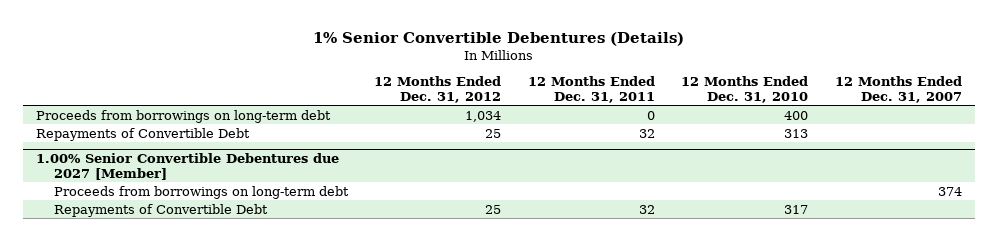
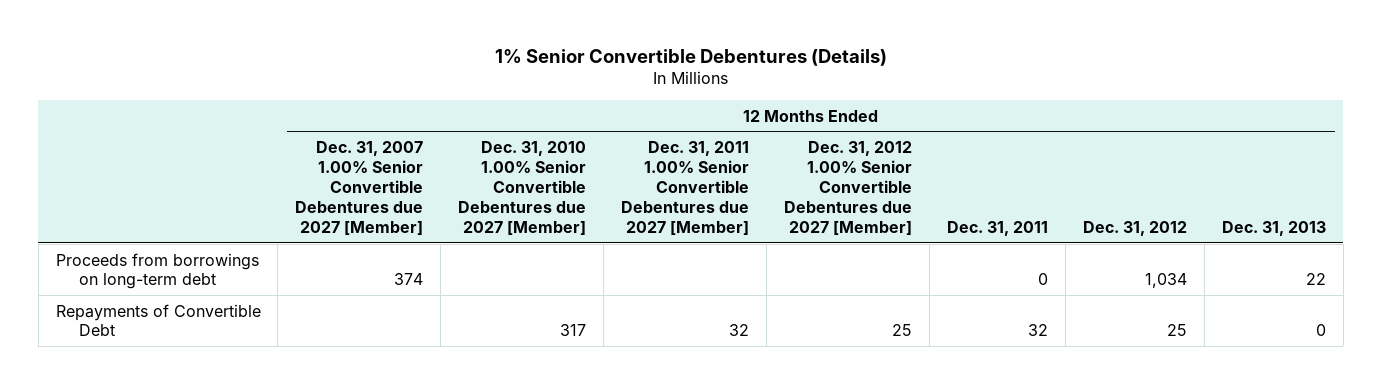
- | 12 Months Ended Dec. 31, 2012 | 12 Months Ended Dec. 31, 2011 | 12 Months Ended Dec. 31, 2010 | 12 Months Ended Dec. 31, 2007
+ | 12 Months Ended Dec. 31, 2007 1.00% Senior Convertible Debentures due 2027 [Member] | 12 Months Ended Dec. 31, 2010 1.00% Senior Convertible Debentures due 2027 [Member] | 12 Months Ended Dec. 31, 2011 1.00% Senior Convertible Debentures due 2027 [Member] | 12 Months Ended Dec. 31, 2012 1.00% Senior Convertible Debentures due 2027 [Member] | 12 Months Ended Dec. 31, 2011 | 12 Months Ended Dec. 31, 2012 | 12 Months Ended Dec. 31, 2013
- 1.00% Senior Convertible Debentures due 2027 [Member]
- Proceeds from borrowings on long-term debt | | | | 374
- Repayments of Convertible Debt | 25 | 32 | 317 |

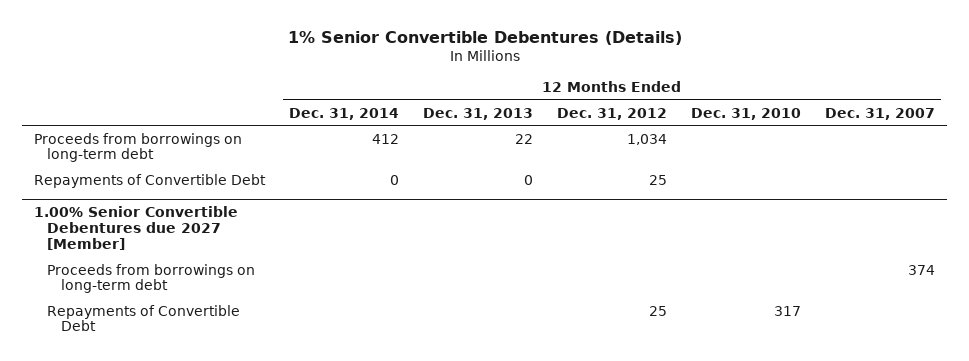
- | 12 Months Ended Dec. 31, 2007 1.00% Senior Convertible Debentures due 2027 [Member] | 12 Months Ended Dec. 31, 2010 1.00% Senior Convertible Debentures due 2027 [Member] | 12 Months Ended Dec. 31, 2011 1.00% Senior Convertible Debentures due 2027 [Member] | 12 Months Ended Dec. 31, 2012 1.00% Senior Convertible Debentures due 2027 [Member] | 12 Months Ended Dec. 31, 2011 | 12 Months Ended Dec. 31, 2012 | 12 Months Ended Dec. 31, 2013
+ | 12 Months Ended Dec. 31, 2014 | 12 Months Ended Dec. 31, 2013 | 12 Months Ended Dec. 31, 2012 | 12 Months Ended Dec. 31, 2010 | 12 Months Ended Dec. 31, 2007
+ 1.00% Senior Convertible Debentures due 2027 [Member]
+ Proceeds from borrowings on long-term debt | | | | | 374
+ Repayments of Convertible Debt | | | 25 | 317 |

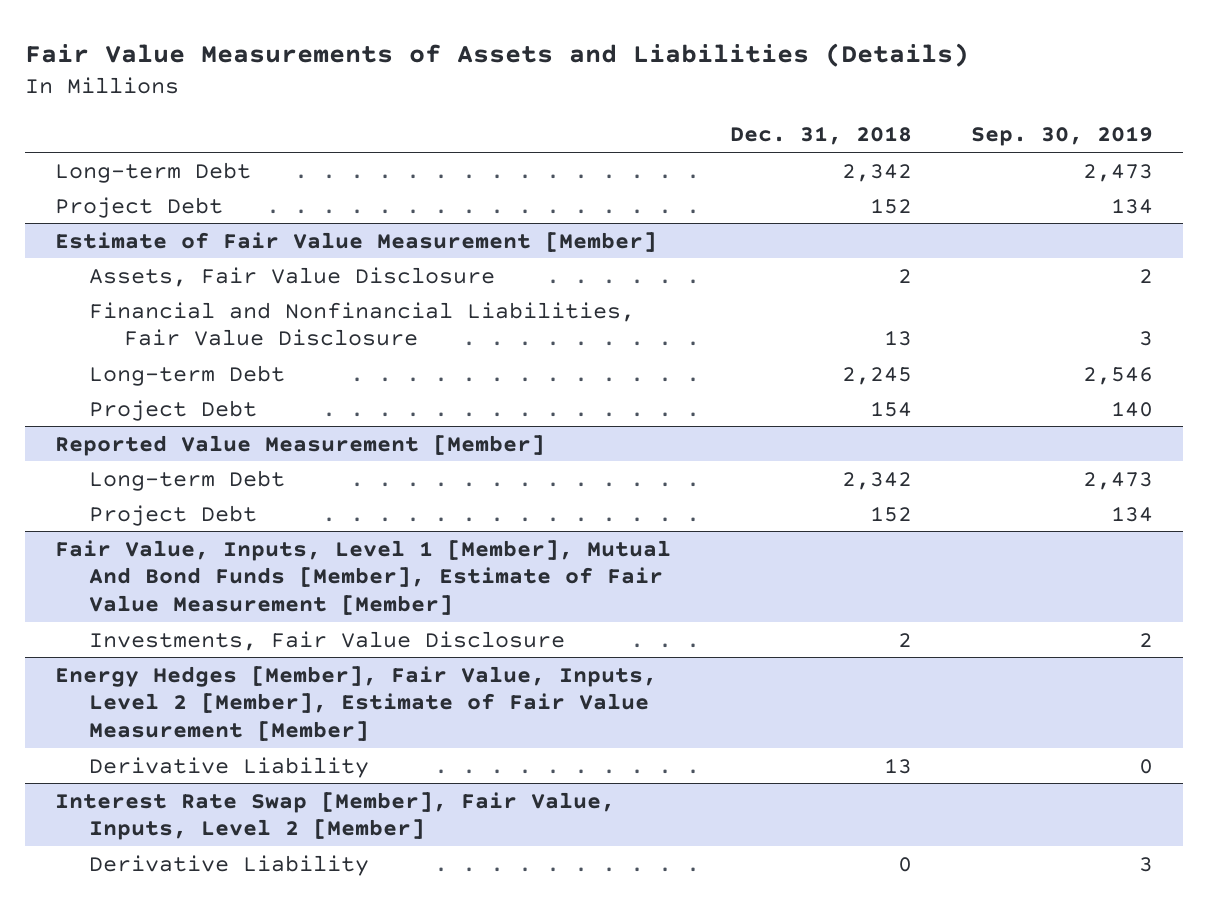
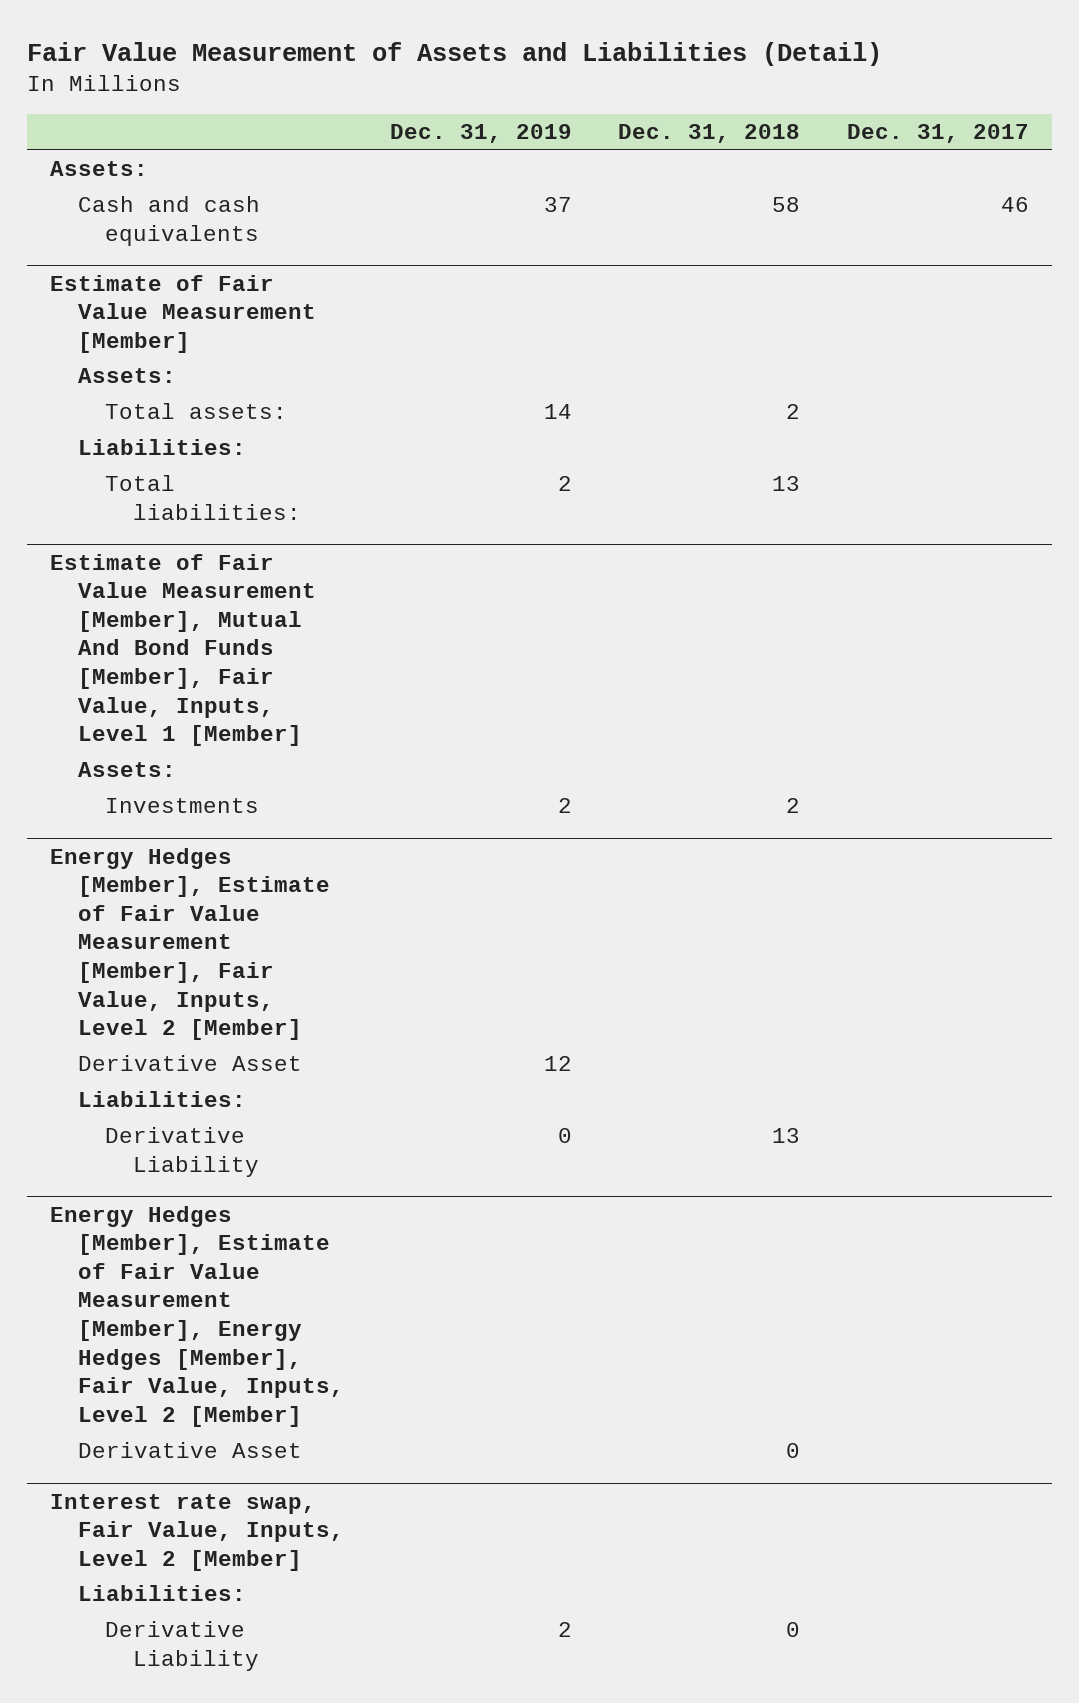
- Fair Value Measurements of Assets and Liabilities (Details)
+ Fair Value Measurement of Assets and Liabilities (Detail)
- | Dec. 31, 2018 | Sep. 30, 2019
+ | Dec. 31, 2019 | Dec. 31, 2018 | Dec. 31, 2017
- Long-term Debt | 2,342 | 2,473
- Project Debt | 152 | 134
+ Assets:
+ Cash and cash equivalents | 37 | 58 | 46
@ Estimate of Fair Value Measurement [Member]
- Assets, Fair Value Disclosure | 2 | 2
- Financial and Nonfinancial Liabilities, Fair Value Disclosure | 13 | 3
- Long-term Debt | 2,245 | 2,546
- Project Debt | 154 | 140
- Reported Value Measurement [Member]
- Long-term Debt | 2,342 | 2,473
- Project Debt | 152 | 134
- Fair Value, Inputs, Level 1 [Member], Mutual And Bond Funds [Member], Estimate of Fair Value Measurement [Member]
- Investments, Fair Value Disclosure | 2 | 2
- Energy Hedges [Member], Fair Value, Inputs, Level 2 [Member], Estimate of Fair Value Measurement [Member]
@ Estimate of Fair Value Measurement [Member]
+ Assets:
+ Total assets: | 14 | 2 |
+ Liabilities:
+ Total liabilities: | 2 | 13 |
+ Estimate of Fair Value Measurement [Member], Mutual And Bond Funds [Member], Fair Value, Inputs, Level 1 [Member]
+ Assets:
+ Investments | 2 | 2 |
+ Energy Hedges [Member], Estimate of Fair Value Measurement [Member], Fair Value, Inputs, Level 2 [Member]
+ Derivative Asset | 12 | |
+ Liabilities:
- Interest Rate Swap [Member], Fair Value, Inputs, Level 2 [Member]
+ Energy Hedges [Member], Estimate of Fair Value Measurement [Member], Energy Hedges [Member], Fair Value, Inputs, Level 2 [Member]
+ Derivative Asset | | 0 |
+ Interest rate swap, Fair Value, Inputs, Level 2 [Member]
+ Liabilities:

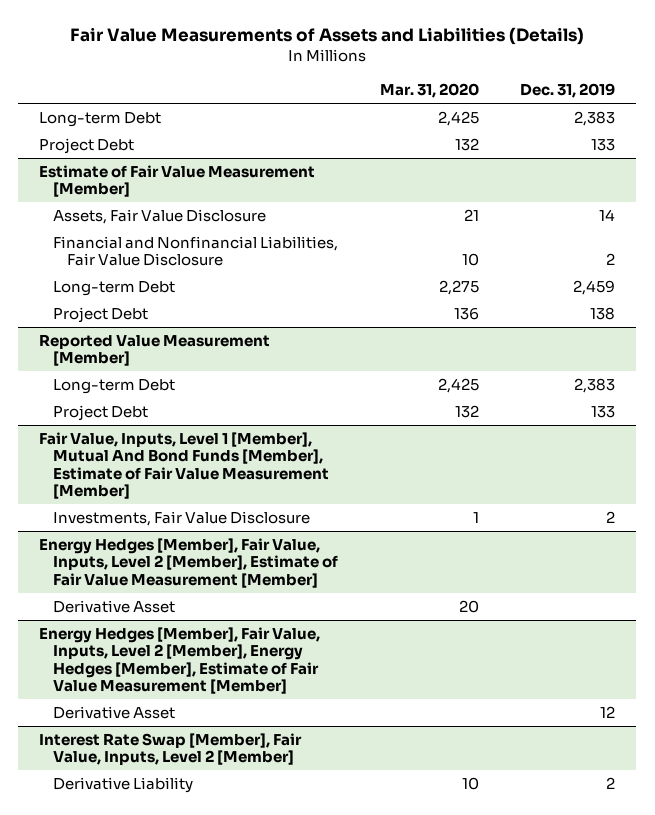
- Fair Value Measurement of Assets and Liabilities (Detail)
+ Fair Value Measurements of Assets and Liabilities (Details)
- | Dec. 31, 2019 | Dec. 31, 2018 | Dec. 31, 2017
+ | Mar. 31, 2020 | Dec. 31, 2019
- Assets:
- Cash and cash equivalents | 37 | 58 | 46
+ Long-term Debt | 2,425 | 2,383
+ Project Debt | 132 | 133
@ Estimate of Fair Value Measurement [Member]
- Assets:
- Total assets: | 14 | 2 |
- Liabilities:
- Total liabilities: | 2 | 13 |
- Estimate of Fair Value Measurement [Member], Mutual And Bond Funds [Member], Fair Value, Inputs, Level 1 [Member]
- Assets:
- Investments | 2 | 2 |
- Energy Hedges [Member], Estimate of Fair Value Measurement [Member], Fair Value, Inputs, Level 2 [Member]
- Derivative Asset | 12 | |
- Liabilities:
- Derivative Liability | 0 | 13 |
- Energy Hedges [Member], Estimate of Fair Value Measurement [Member], Energy Hedges [Member], Fair Value, Inputs, Level 2 [Member]
@ Estimate of Fair Value Measurement [Member]
+ Assets, Fair Value Disclosure | 21 | 14
+ Financial and Nonfinancial Liabilities, Fair Value Disclosure | 10 | 2
+ Long-term Debt | 2,275 | 2,459
+ Project Debt | 136 | 138
+ Reported Value Measurement [Member]
+ Long-term Debt | 2,425 | 2,383
+ Project Debt | 132 | 133
+ Fair Value, Inputs, Level 1 [Member], Mutual And Bond Funds [Member], Estimate of Fair Value Measurement [Member]
+ Investments, Fair Value Disclosure | 1 | 2
+ Energy Hedges [Member], Fair Value, Inputs, Level 2 [Member], Estimate of Fair Value Measurement [Member]
- Interest rate swap, Fair Value, Inputs, Level 2 [Member]
- Liabilities:
+ Energy Hedges [Member], Fair Value, Inputs, Level 2 [Member], Energy Hedges [Member], Estimate of Fair Value Measurement [Member]
+ Derivative Asset | | 12
+ Interest Rate Swap [Member], Fair Value, Inputs, Level 2 [Member]

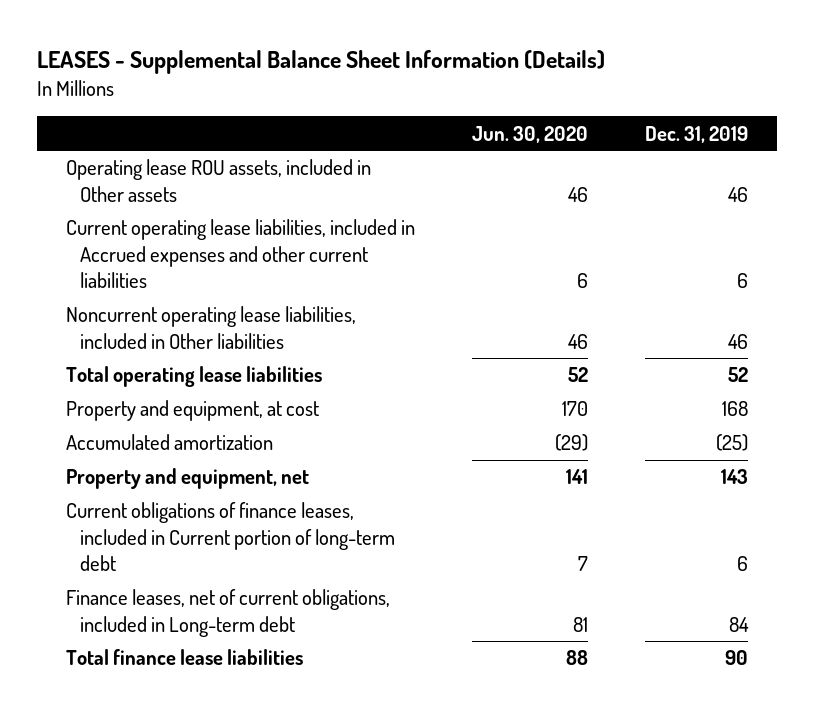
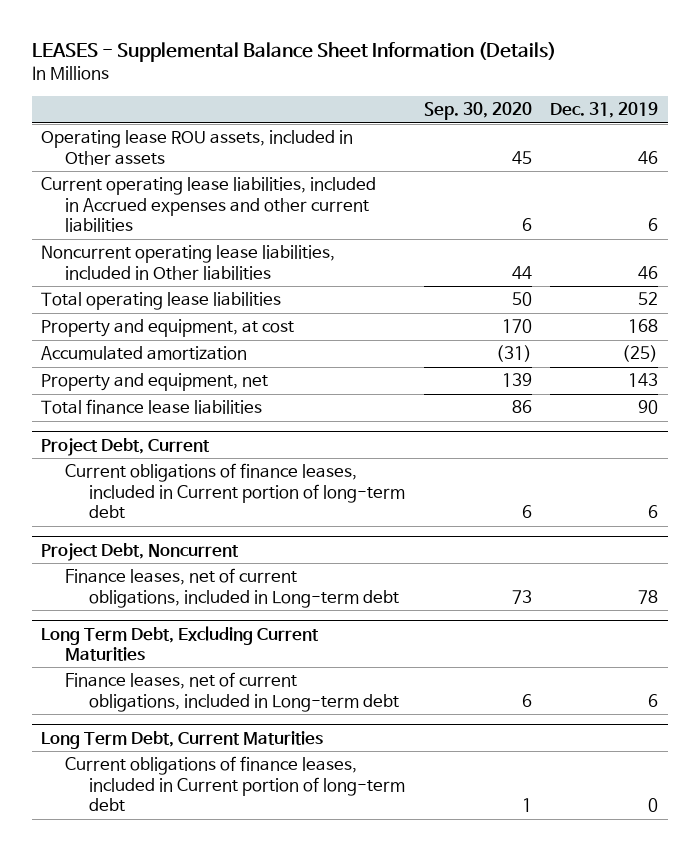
- | Jun. 30, 2020 | Dec. 31, 2019
+ | Sep. 30, 2020 | Dec. 31, 2019
- Current obligations of finance leases, included in Current portion of long-term debt | 7 | 6
- Finance leases, net of current obligations, included in Long-term debt | 81 | 84
+ Project Debt, Current
+ Current obligations of finance leases, included in Current portion of long-term debt | 6 | 6
+ Project Debt, Noncurrent
+ Finance leases, net of current obligations, included in Long-term debt | 73 | 78
+ Long Term Debt, Excluding Current Maturities
+ Finance leases, net of current obligations, included in Long-term debt | 6 | 6
+ Long Term Debt, Current Maturities
+ Current obligations of finance leases, included in Current portion of long-term debt | 1 | 0

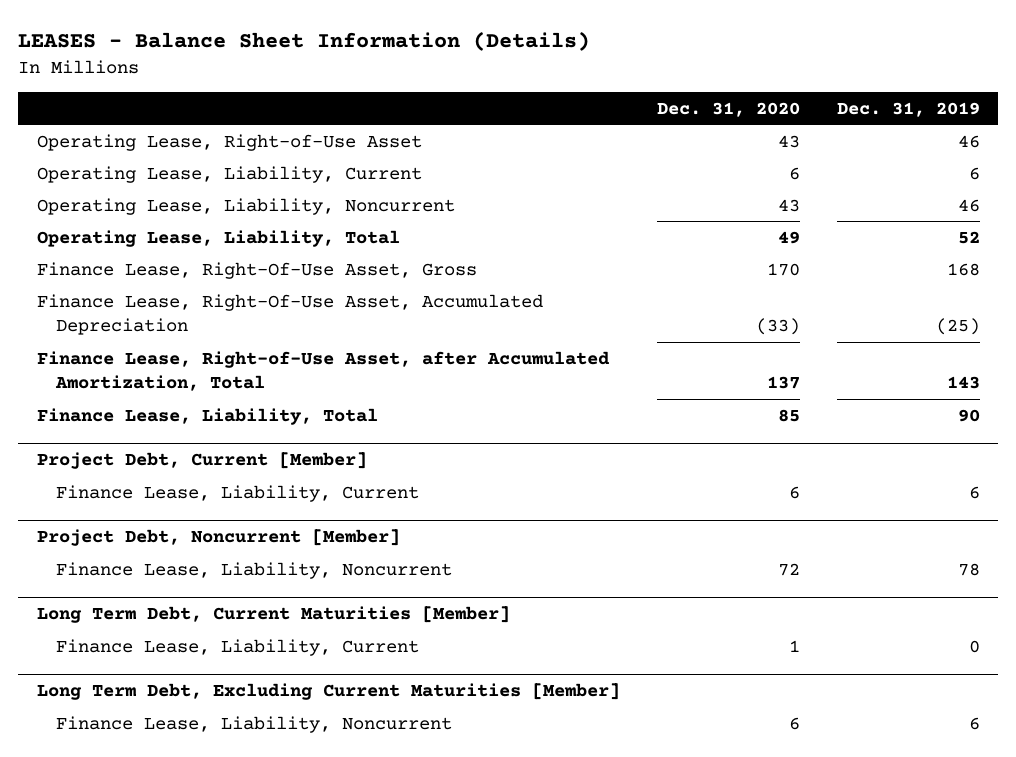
- LEASES - Supplemental Balance Sheet Information (Details)
+ LEASES - Balance Sheet Information (Details)
- | Sep. 30, 2020 | Dec. 31, 2019
+ | Dec. 31, 2020 | Dec. 31, 2019
- Operating lease ROU assets, included in Other assets | 45 | 46
- Current operating lease liabilities, included in Accrued expenses and other current liabilities | 6 | 6
- Noncurrent operating lease liabilities, included in Other liabilities | 44 | 46
- Total operating lease liabilities | 50 | 52
- Property and equipment, at cost | 170 | 168
- Accumulated amortization | (31) | (25)
- Property and equipment, net | 139 | 143
- Total finance lease liabilities | 86 | 90
- Project Debt, Current
- Current obligations of finance leases, included in Current portion of long-term debt | 6 | 6
- Project Debt, Noncurrent
- Finance leases, net of current obligations, included in Long-term debt | 73 | 78
- Long Term Debt, Excluding Current Maturities
- Finance leases, net of current obligations, included in Long-term debt | 6 | 6
- Long Term Debt, Current Maturities
- Current obligations of finance leases, included in Current portion of long-term debt | 1 | 0
+ Operating Lease, Right-of-Use Asset | 43 | 46
+ Operating Lease, Liability, Current | 6 | 6
+ Operating Lease, Liability, Noncurrent | 43 | 46
+ Operating Lease, Liability, Total | 49 | 52
+ Finance Lease, Right-Of-Use Asset, Gross | 170 | 168
+ Finance Lease, Right-Of-Use Asset, Accumulated Depreciation | (33) | (25)
+ Finance Lease, Right-of-Use Asset, after Accumulated Amortization, Total | 137 | 143
+ Finance Lease, Liability, Total | 85 | 90
+ Project Debt, Current [Member]
+ Finance Lease, Liability, Current | 6 | 6
+ Project Debt, Noncurrent [Member]
+ Finance Lease, Liability, Noncurrent | 72 | 78
+ Long Term Debt, Current Maturities [Member]
+ Finance Lease, Liability, Current | 1 | 0
+ Long Term Debt, Excluding Current Maturities [Member]
+ Finance Lease, Liability, Noncurrent | 6 | 6

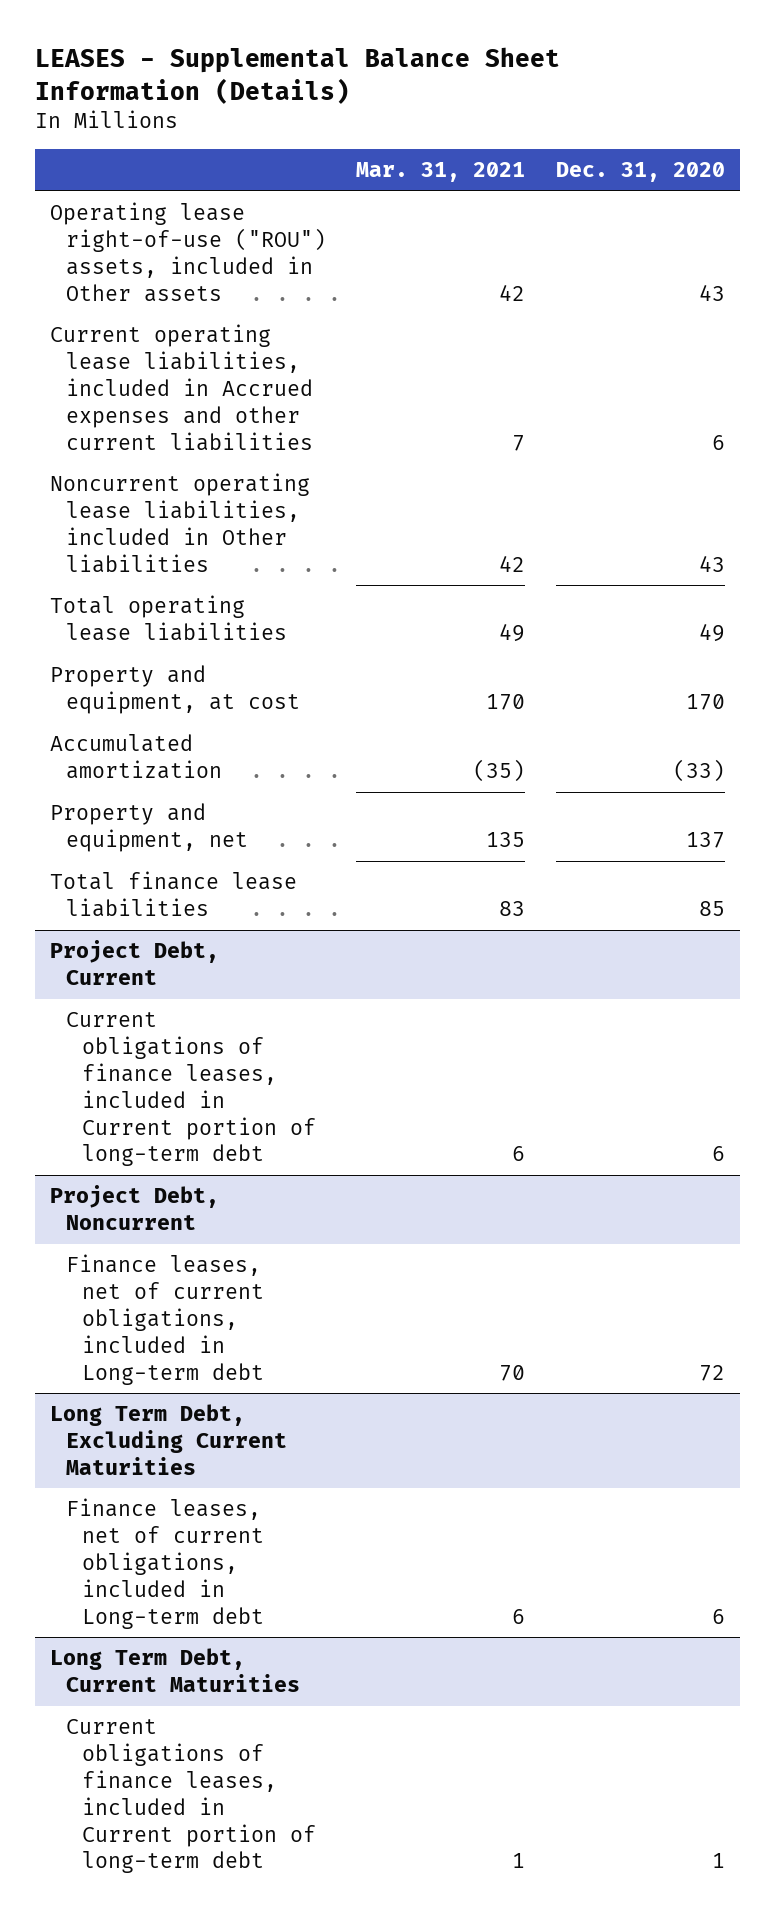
- LEASES - Balance Sheet Information (Details)
+ LEASES - Supplemental Balance Sheet Information (Details)
- | Dec. 31, 2020 | Dec. 31, 2019
+ | Mar. 31, 2021 | Dec. 31, 2020
- Operating Lease, Right-of-Use Asset | 43 | 46
- Operating Lease, Liability, Current | 6 | 6
- Operating Lease, Liability, Noncurrent | 43 | 46
- Operating Lease, Liability, Total | 49 | 52
- Finance Lease, Right-Of-Use Asset, Gross | 170 | 168
- Finance Lease, Right-Of-Use Asset, Accumulated Depreciation | (33) | (25)
- Finance Lease, Right-of-Use Asset, after Accumulated Amortization, Total | 137 | 143
- Finance Lease, Liability, Total | 85 | 90
- Project Debt, Current [Member]
- Finance Lease, Liability, Current | 6 | 6
- Project Debt, Noncurrent [Member]
- Finance Lease, Liability, Noncurrent | 72 | 78
- Long Term Debt, Current Maturities [Member]
- Finance Lease, Liability, Current | 1 | 0
- Long Term Debt, Excluding Current Maturities [Member]
- Finance Lease, Liability, Noncurrent | 6 | 6
+ Operating lease right-of-use ("ROU") assets, included in Other assets | 42 | 43
+ Current operating lease liabilities, included in Accrued expenses and other current liabilities | 7 | 6
+ Noncurrent operating lease liabilities, included in Other liabilities | 42 | 43
+ Total operating lease liabilities | 49 | 49
+ Property and equipment, at cost | 170 | 170
+ Accumulated amortization | (35) | (33)
+ Property and equipment, net | 135 | 137
+ Total finance lease liabilities | 83 | 85
+ Project Debt, Current
+ Current obligations of finance leases, included in Current portion of long-term debt | 6 | 6
+ Project Debt, Noncurrent
+ Finance leases, net of current obligations, included in Long-term debt | 70 | 72
+ Long Term Debt, Excluding Current Maturities
+ Finance leases, net of current obligations, included in Long-term debt | 6 | 6
+ Long Term Debt, Current Maturities
+ Current obligations of finance leases, included in Current portion of long-term debt | 1 | 1

